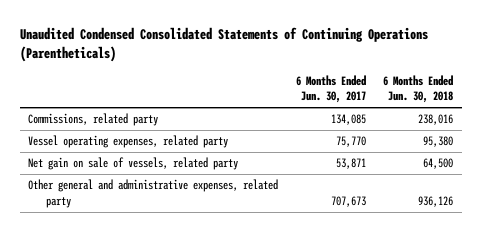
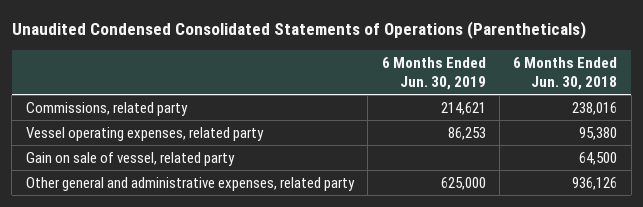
- Unaudited Condensed Consolidated Statements of Continuing Operations (Parentheticals)
+ Unaudited Condensed Consolidated Statements of Operations (Parentheticals)
- | 6 Months Ended Jun. 30, 2017 | 6 Months Ended Jun. 30, 2018
+ | 6 Months Ended Jun. 30, 2019 | 6 Months Ended Jun. 30, 2018
- Net gain on sale of vessels, related party | 53,871 | 64,500
+ Gain on sale of vessel, related party | | 64,500

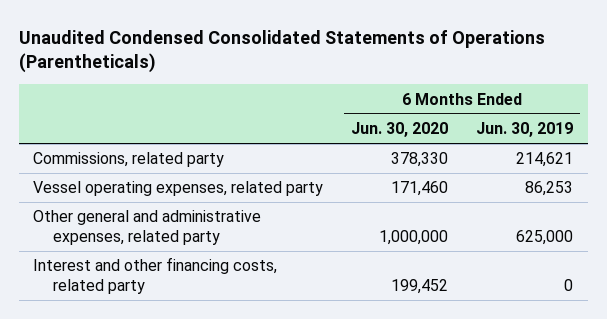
- | 6 Months Ended Jun. 30, 2019 | 6 Months Ended Jun. 30, 2018
+ | 6 Months Ended Jun. 30, 2020 | 6 Months Ended Jun. 30, 2019
- Gain on sale of vessel, related party | | 64,500
+ Interest and other financing costs, related party | 199,452 | 0

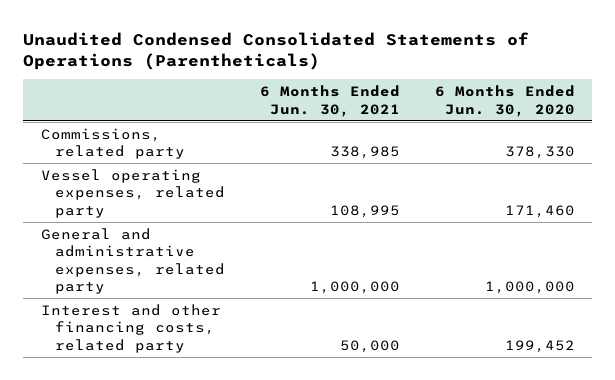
- | 6 Months Ended Jun. 30, 2020 | 6 Months Ended Jun. 30, 2019
+ | 6 Months Ended Jun. 30, 2021 | 6 Months Ended Jun. 30, 2020
- Other general and administrative expenses, related party | 1,000,000 | 625,000
+ General and administrative expenses, related party | 1,000,000 | 1,000,000

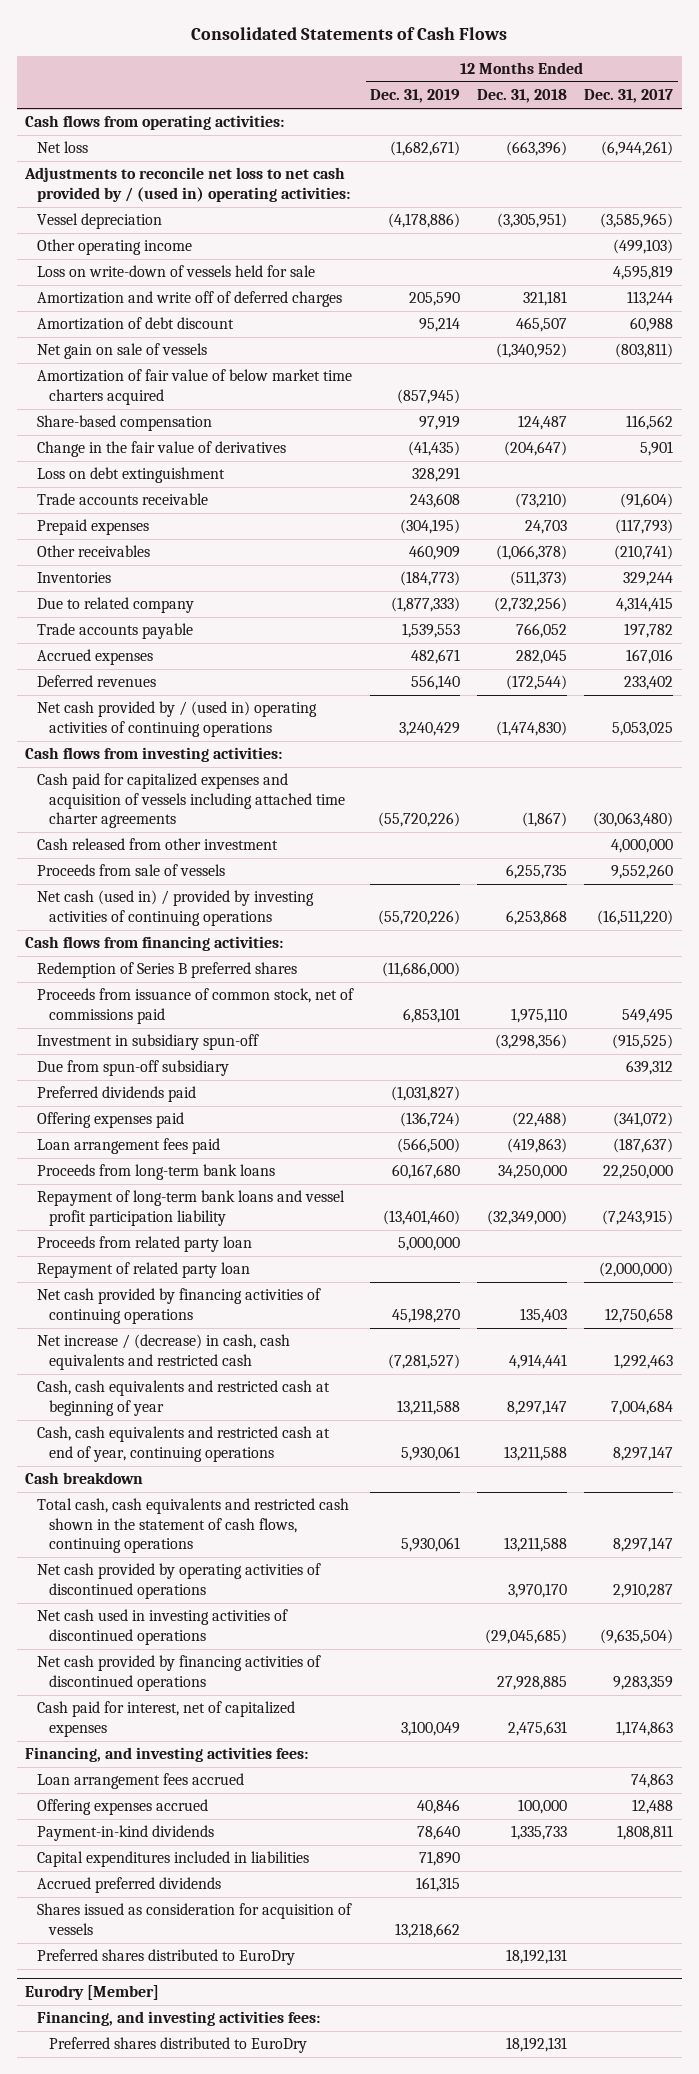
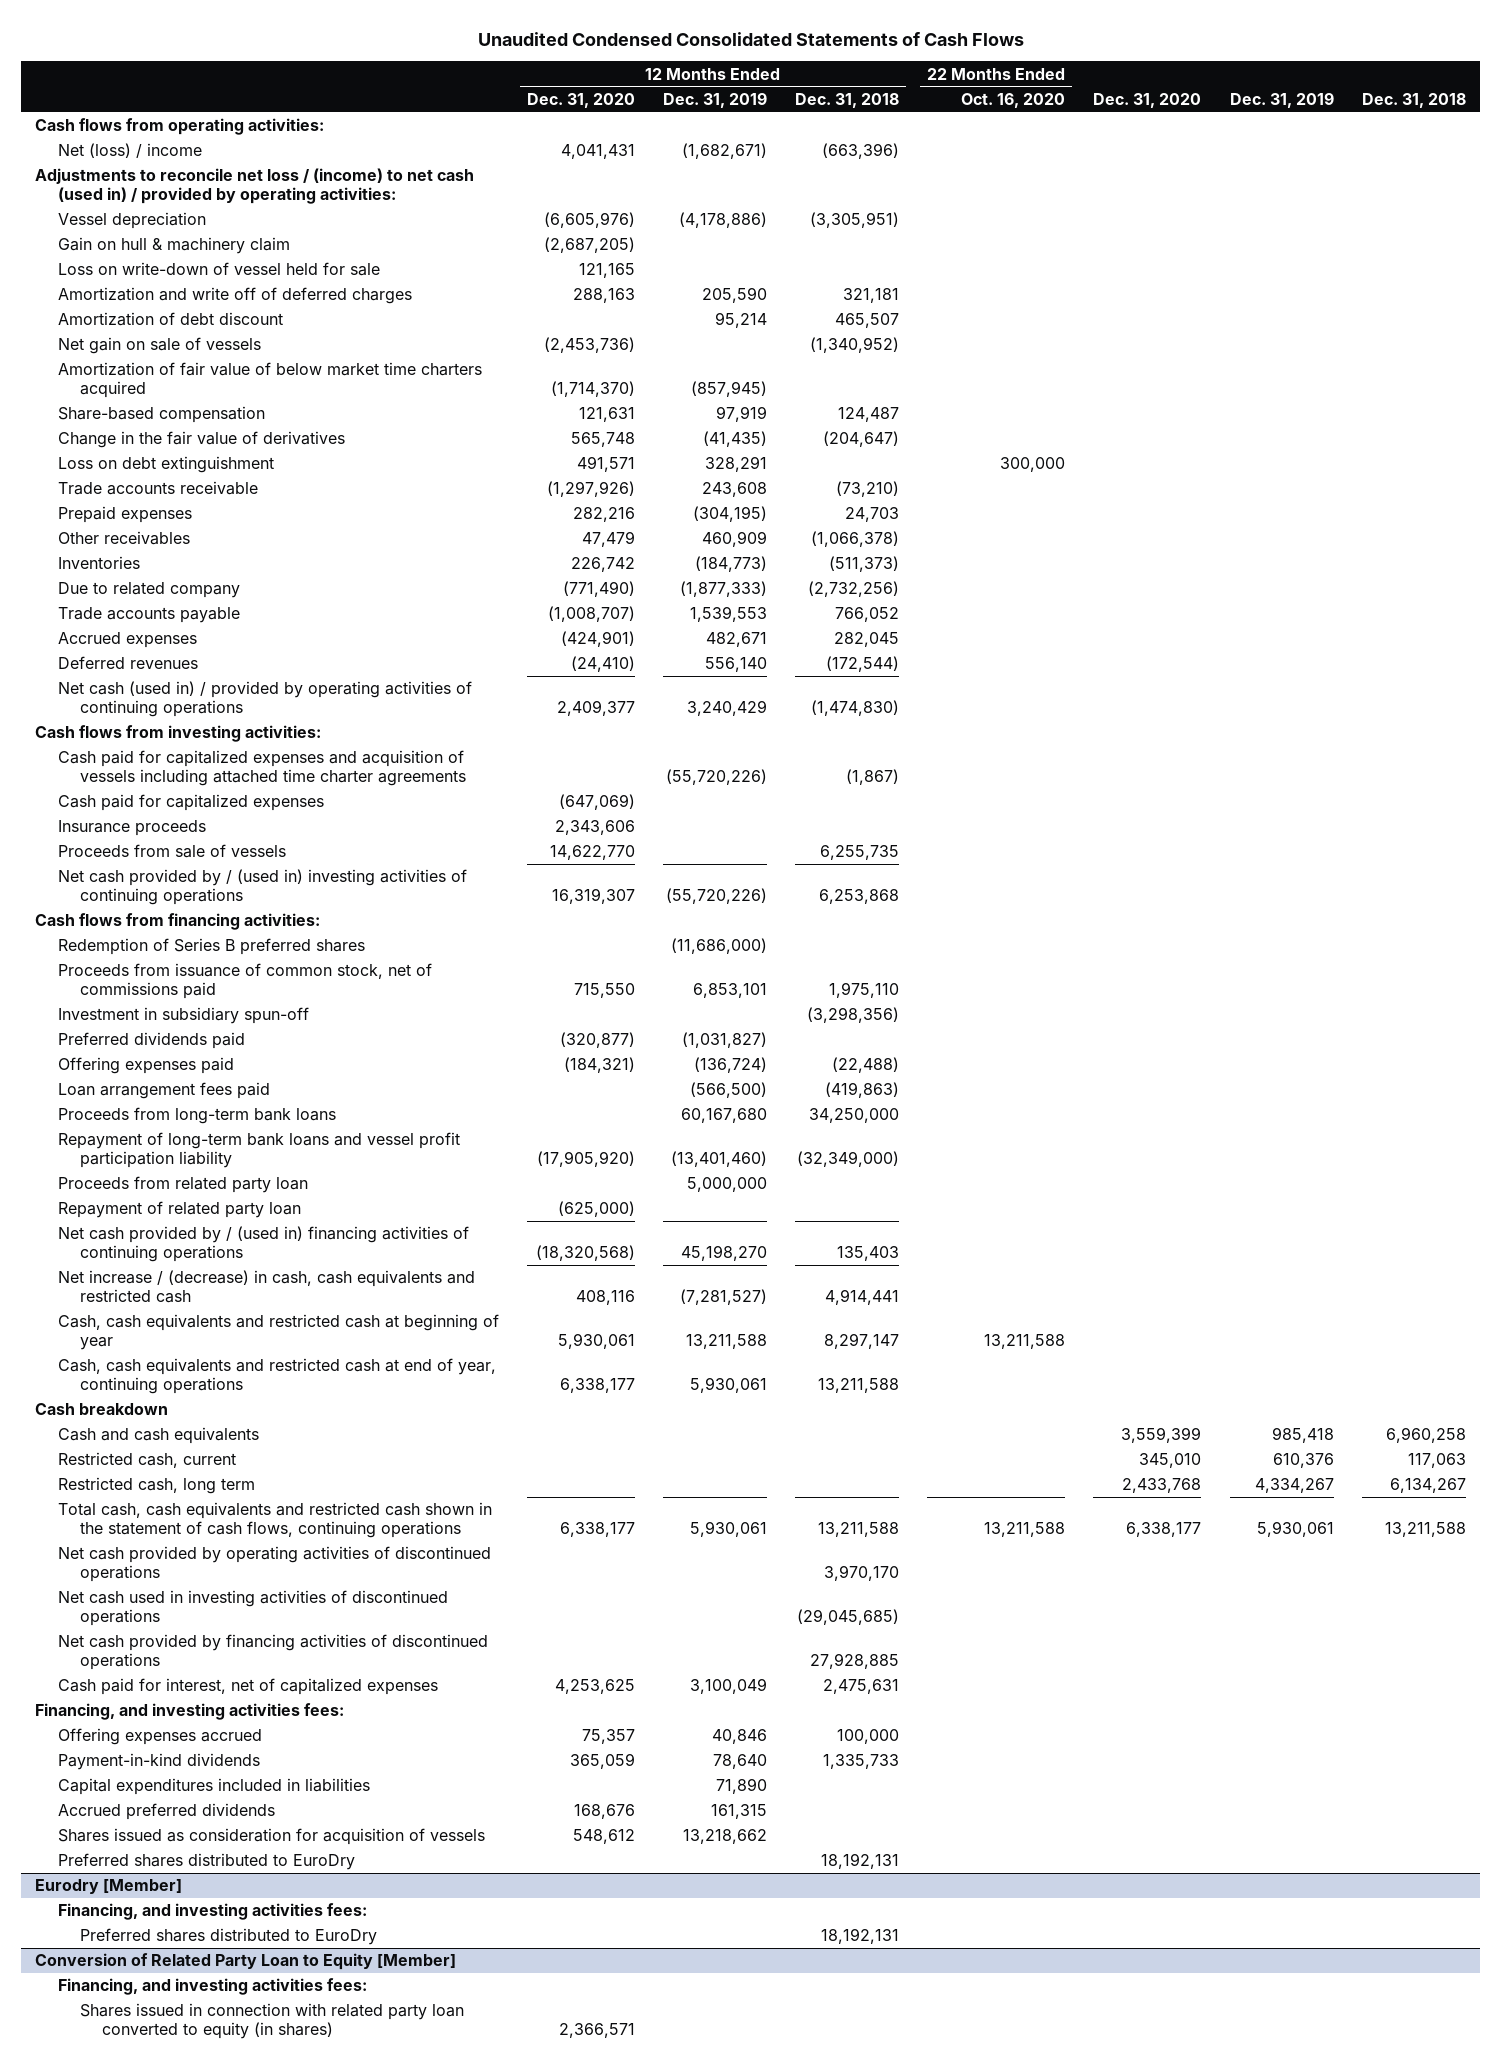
- Consolidated Statements of Cash Flows
+ Unaudited Condensed Consolidated Statements of Cash Flows
- | 12 Months Ended Dec. 31, 2019 | 12 Months Ended Dec. 31, 2018 | 12 Months Ended Dec. 31, 2017
+ | 12 Months Ended Dec. 31, 2020 | 12 Months Ended Dec. 31, 2019 | 12 Months Ended Dec. 31, 2018 | 22 Months Ended Oct. 16, 2020 | Dec. 31, 2020 | Dec. 31, 2019 | Dec. 31, 2018
- Net loss | (1,682,671) | (663,396) | (6,944,261)
- Adjustments to reconcile net loss to net cash provided by / (used in) operating activities:
+ Net (loss) / income | 4,041,431 | (1,682,671) | (663,396) | | | |
+ Adjustments to reconcile net loss / (income) to net cash (used in) / provided by operating activities:
- Other operating income | | | (499,103)
- Loss on write-down of vessels held for sale | | | 4,595,819
+ Gain on hull & machinery claim | (2,687,205) | | | | | |
+ Loss on write-down of vessel held for sale | 121,165 | | | | | |
- Net cash provided by / (used in) operating activities of continuing operations | 3,240,429 | (1,474,830) | 5,053,025
+ Net cash (used in) / provided by operating activities of continuing operations | 2,409,377 | 3,240,429 | (1,474,830) | | | |
- Cash released from other investment | | | 4,000,000
+ Cash paid for capitalized expenses | (647,069) | | | | | |
+ Insurance proceeds | 2,343,606 | | | | | |
- Net cash (used in) / provided by investing activities of continuing operations | (55,720,226) | 6,253,868 | (16,511,220)
+ Net cash provided by / (used in) investing activities of continuing operations | 16,319,307 | (55,720,226) | 6,253,868 | | | |
- Due from spun-off subsidiary | | | 639,312
- Net cash provided by financing activities of continuing operations | 45,198,270 | 135,403 | 12,750,658
+ Net cash provided by / (used in) financing activities of continuing operations | (18,320,568) | 45,198,270 | 135,403 | | | |
+ Cash and cash equivalents | | | | | 3,559,399 | 985,418 | 6,960,258
+ Restricted cash, current | | | | | 345,010 | 610,376 | 117,063
+ Restricted cash, long term | | | | | 2,433,768 | 4,334,267 | 6,134,267
- Loan arrangement fees accrued | | | 74,863
+ Conversion of Related Party Loan to Equity [Member]
+ Financing, and investing activities fees:
+ Shares issued in connection with related party loan converted to equity (in shares) | 2,366,571 | | | | | |

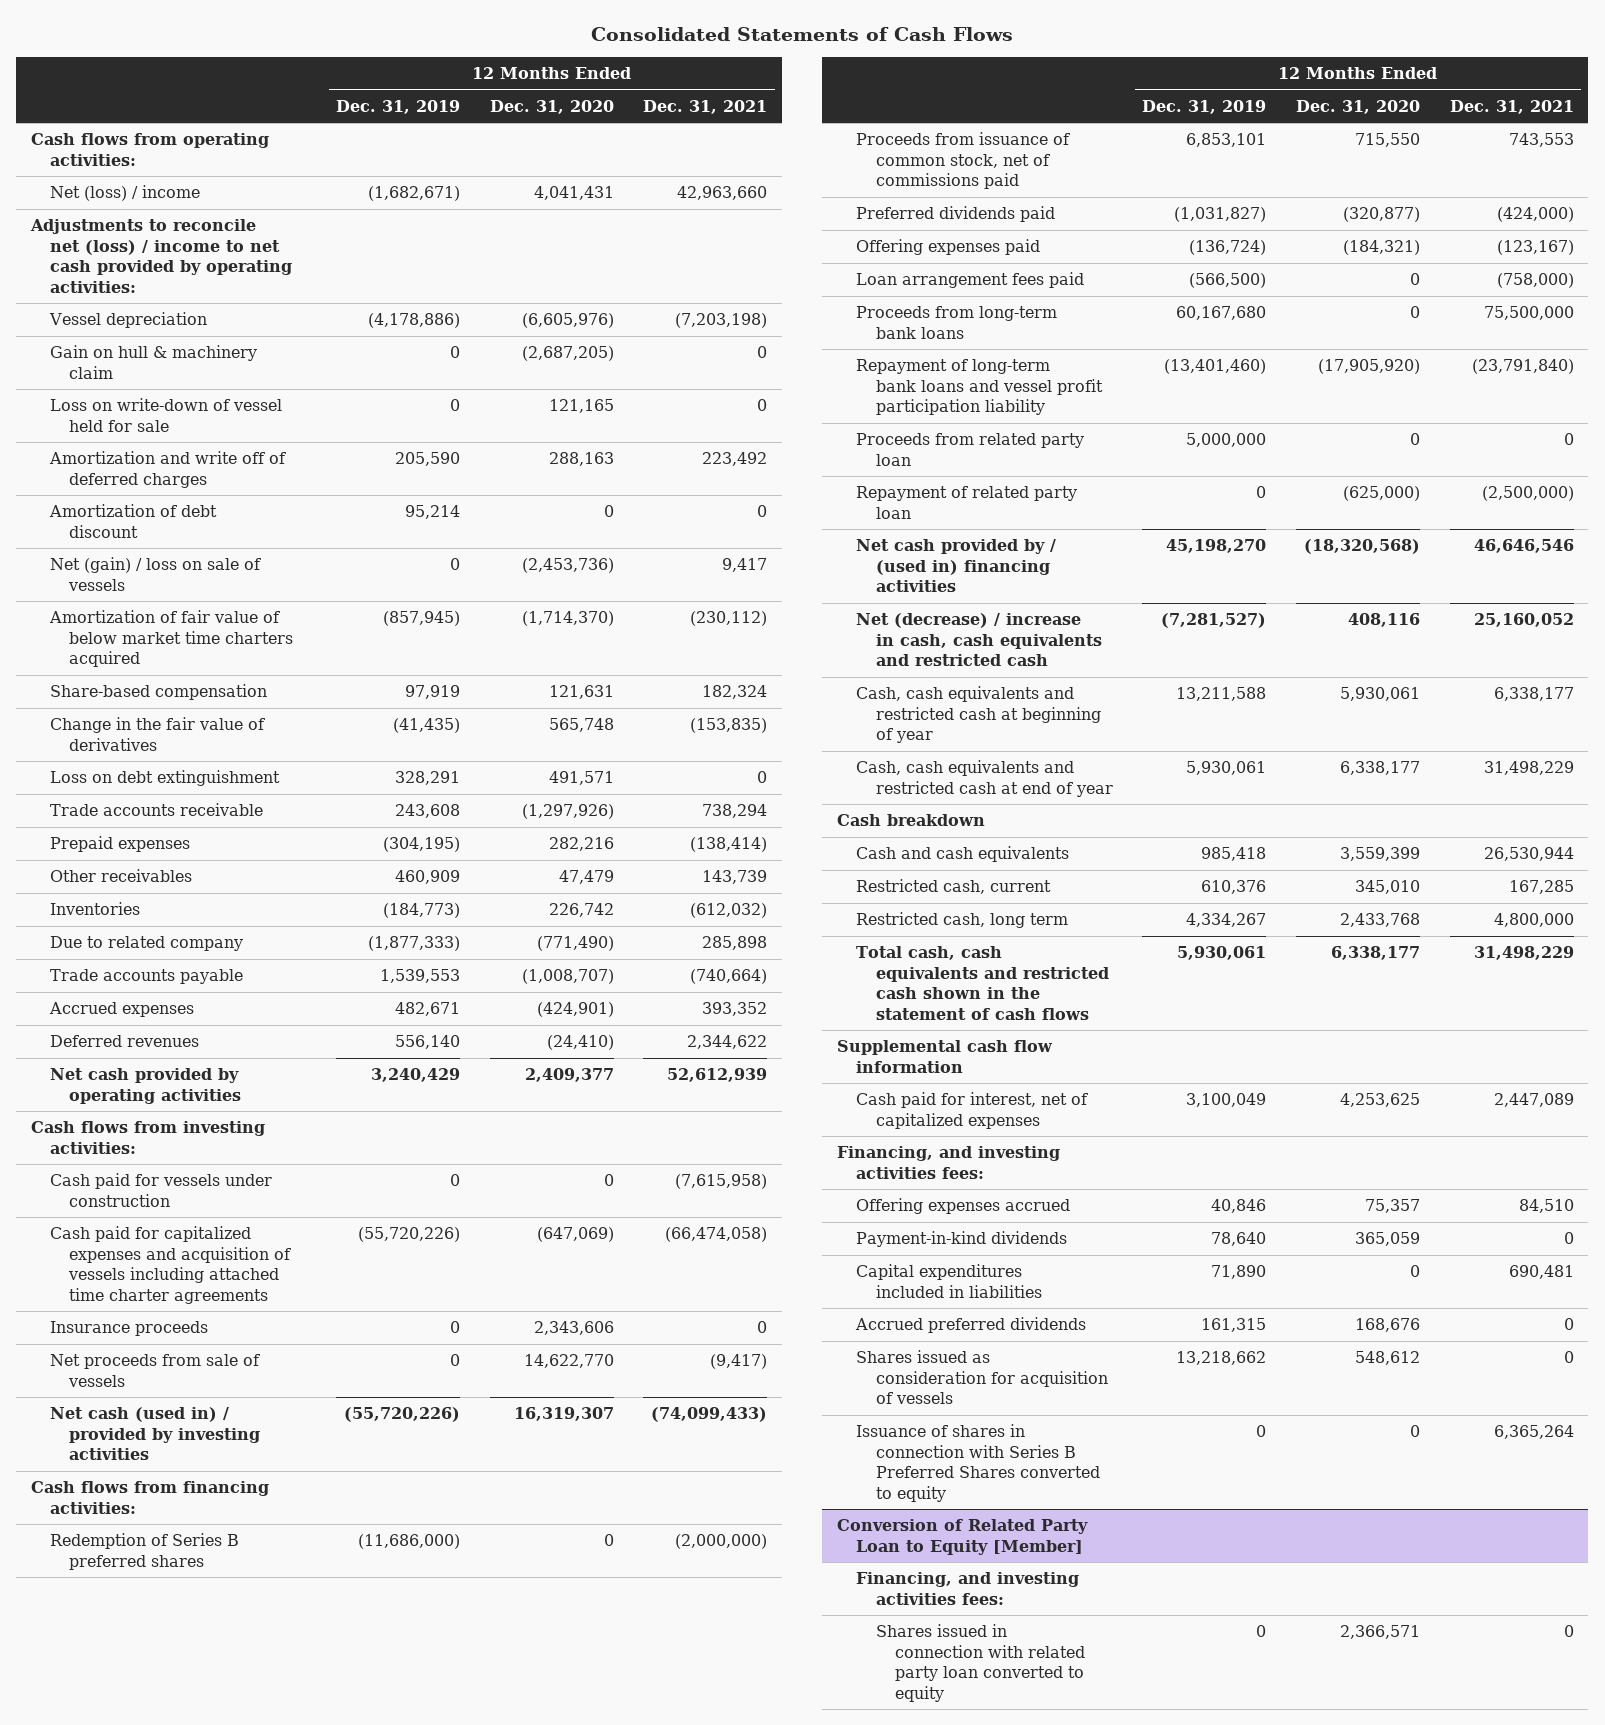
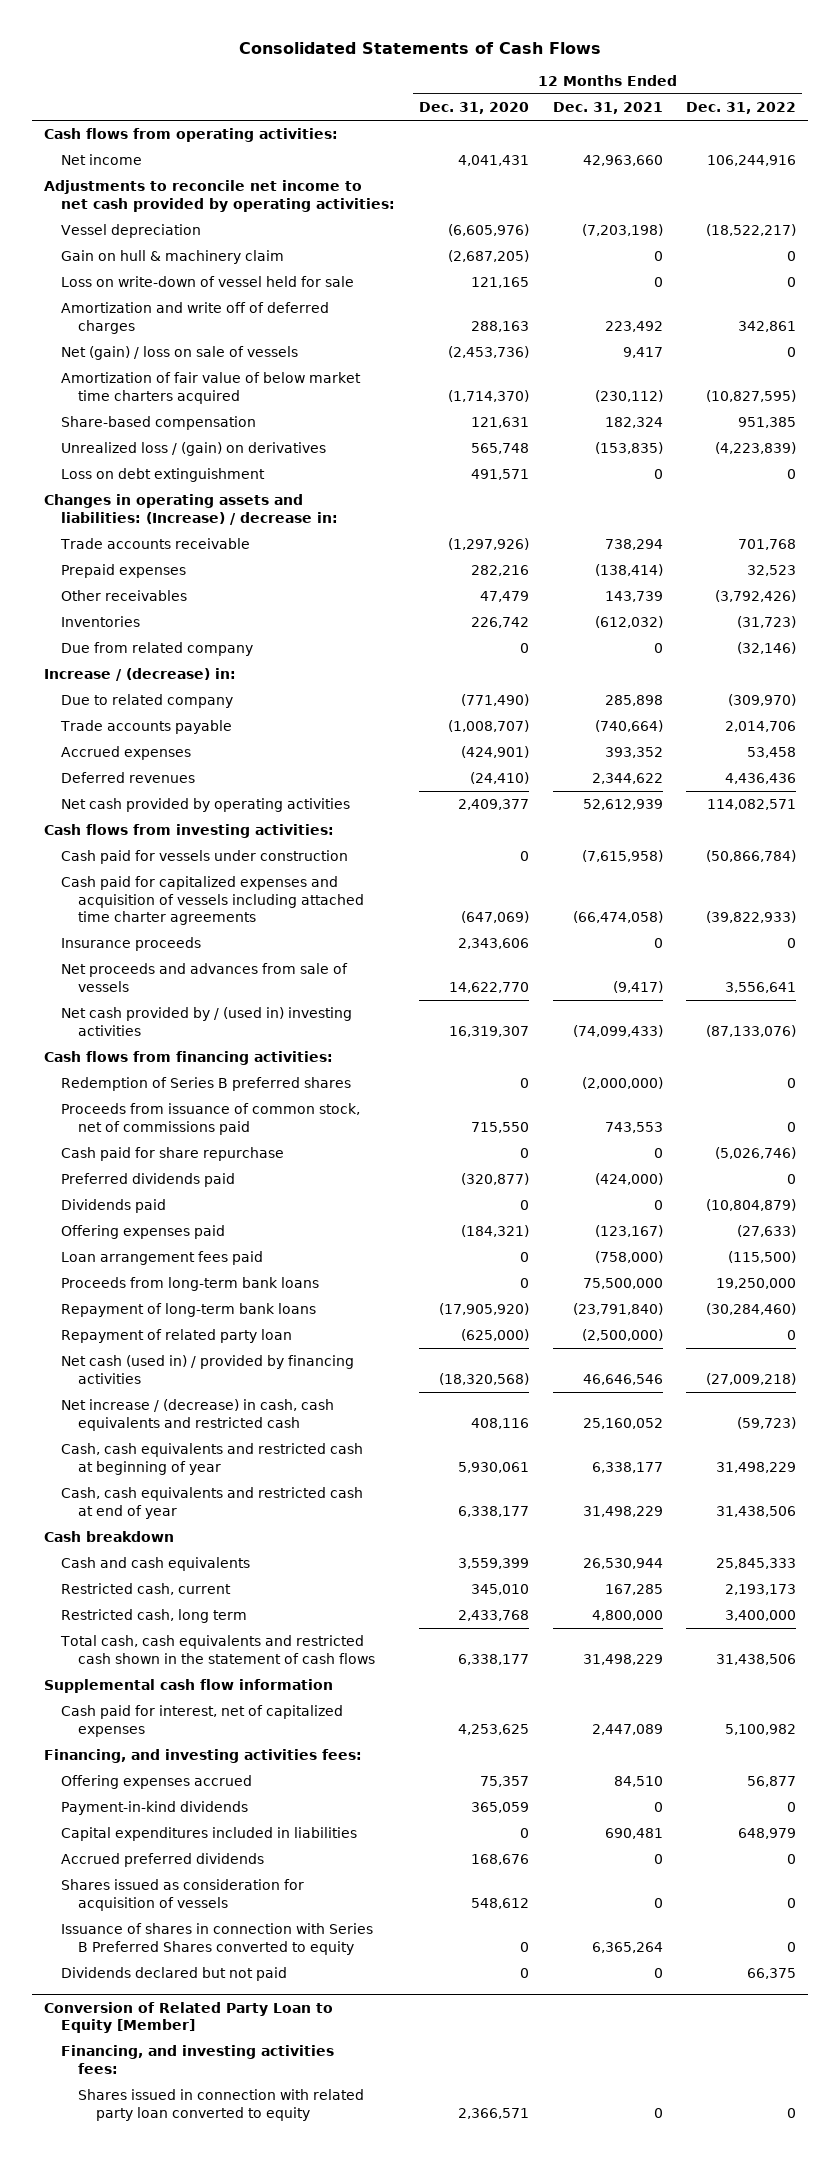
- | 12 Months Ended Dec. 31, 2019 | 12 Months Ended Dec. 31, 2020 | 12 Months Ended Dec. 31, 2021
+ | 12 Months Ended Dec. 31, 2020 | 12 Months Ended Dec. 31, 2021 | 12 Months Ended Dec. 31, 2022
- Net (loss) / income | (1,682,671) | 4,041,431 | 42,963,660
- Adjustments to reconcile net (loss) / income to net cash provided by operating activities:
+ Net income | 4,041,431 | 42,963,660 | 106,244,916
+ Adjustments to reconcile net income to net cash provided by operating activities:
- Amortization of debt discount | 95,214 | 0 | 0
- Change in the fair value of derivatives | (41,435) | 565,748 | (153,835)
+ Unrealized loss / (gain) on derivatives | 565,748 | (153,835) | (4,223,839)
+ Changes in operating assets and liabilities: (Increase) / decrease in:
+ Due from related company | 0 | 0 | (32,146)
+ Increase / (decrease) in:
- Net proceeds from sale of vessels | 0 | 14,622,770 | (9,417)
- Net cash (used in) / provided by investing activities | (55,720,226) | 16,319,307 | (74,099,433)
+ Net proceeds and advances from sale of vessels | 14,622,770 | (9,417) | 3,556,641
+ Net cash provided by / (used in) investing activities | 16,319,307 | (74,099,433) | (87,133,076)
+ Cash paid for share repurchase | 0 | 0 | (5,026,746)
+ Dividends paid | 0 | 0 | (10,804,879)
- Repayment of long-term bank loans and vessel profit participation liability | (13,401,460) | (17,905,920) | (23,791,840)
- Proceeds from related party loan | 5,000,000 | 0 | 0
+ Repayment of long-term bank loans | (17,905,920) | (23,791,840) | (30,284,460)
- Net cash provided by / (used in) financing activities | 45,198,270 | (18,320,568) | 46,646,546
- Net (decrease) / increase in cash, cash equivalents and restricted cash | (7,281,527) | 408,116 | 25,160,052
+ Net cash (used in) / provided by financing activities | (18,320,568) | 46,646,546 | (27,009,218)
+ Net increase / (decrease) in cash, cash equivalents and restricted cash | 408,116 | 25,160,052 | (59,723)
+ Dividends declared but not paid | 0 | 0 | 66,375

